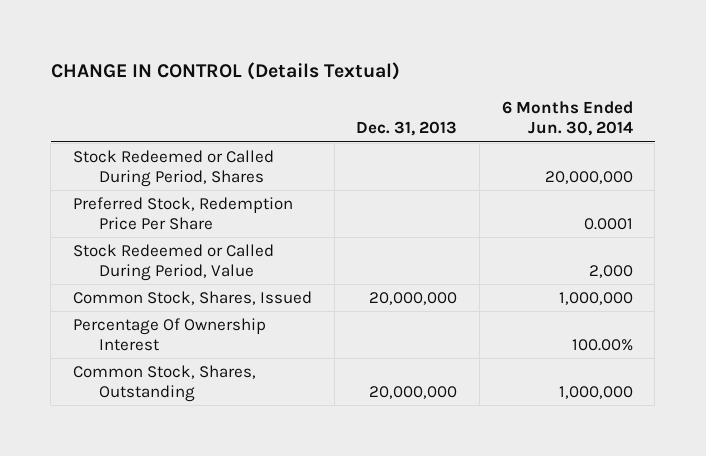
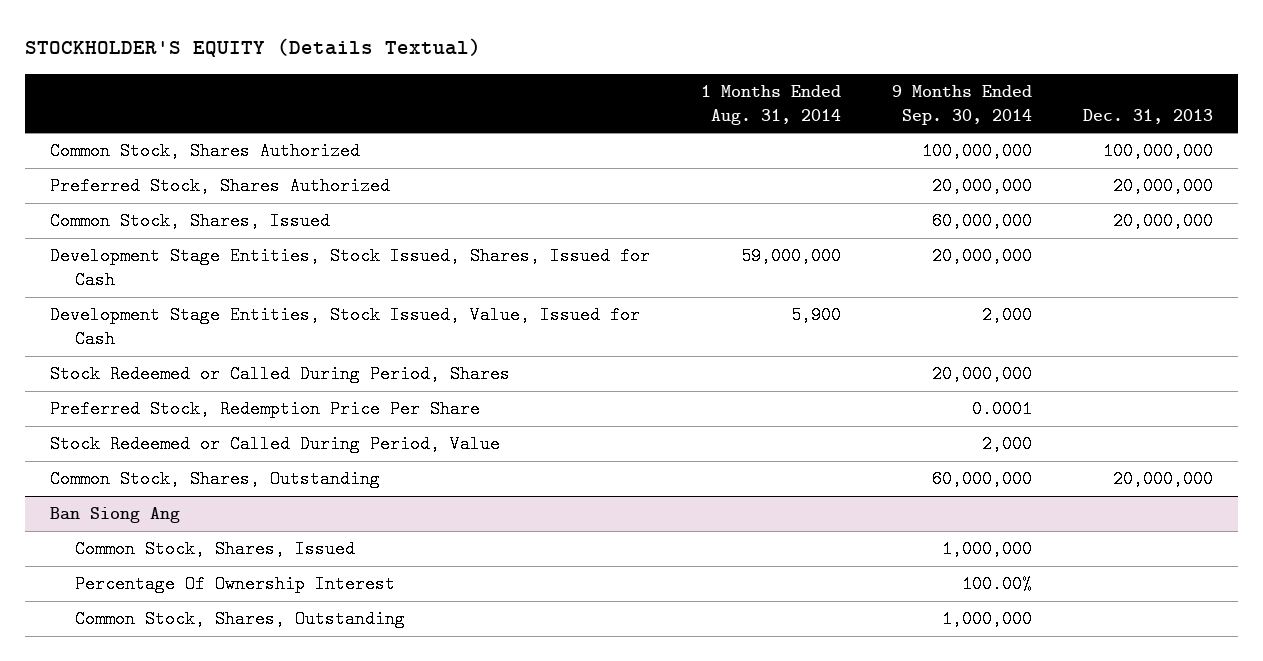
- CHANGE IN CONTROL (Details Textual)
+ STOCKHOLDER'S EQUITY (Details Textual)
- | Dec. 31, 2013 | 6 Months Ended Jun. 30, 2014
+ | 1 Months Ended Aug. 31, 2014 | 9 Months Ended Sep. 30, 2014 | Dec. 31, 2013
+ Common Stock, Shares Authorized | | 100,000,000 | 100,000,000
+ Preferred Stock, Shares Authorized | | 20,000,000 | 20,000,000
moved up: Common Stock, Shares, Issued | | 60,000,000 | 20,000,000
+ Development Stage Entities, Stock Issued, Shares, Issued for Cash | 59,000,000 | 20,000,000 |
+ Development Stage Entities, Stock Issued, Value, Issued for Cash | 5,900 | 2,000 |
- Percentage Of Ownership Interest | | 100.00%
+ Ban Siong Ang
+ Common Stock, Shares, Issued | | 1,000,000 |
+ Percentage Of Ownership Interest | | 100.00% |
+ Common Stock, Shares, Outstanding | | 1,000,000 |

